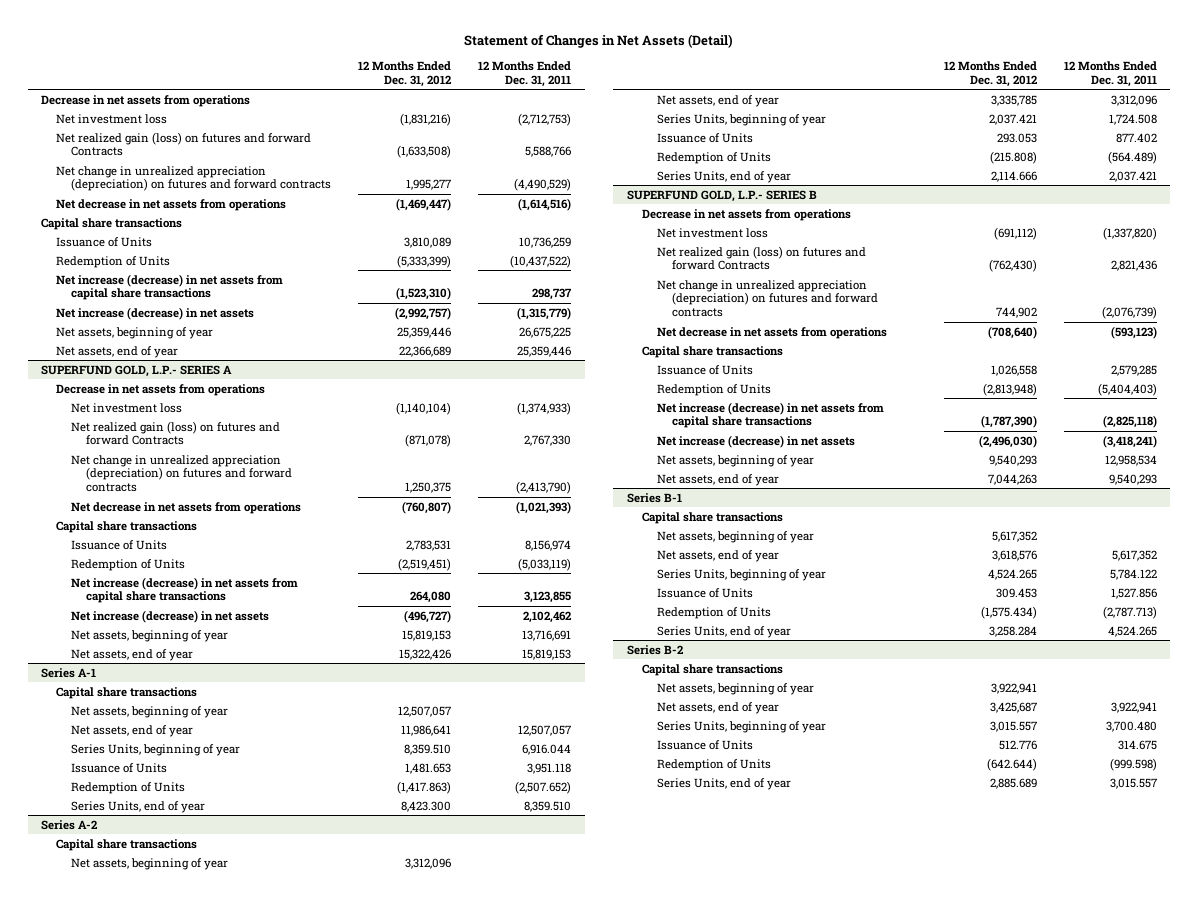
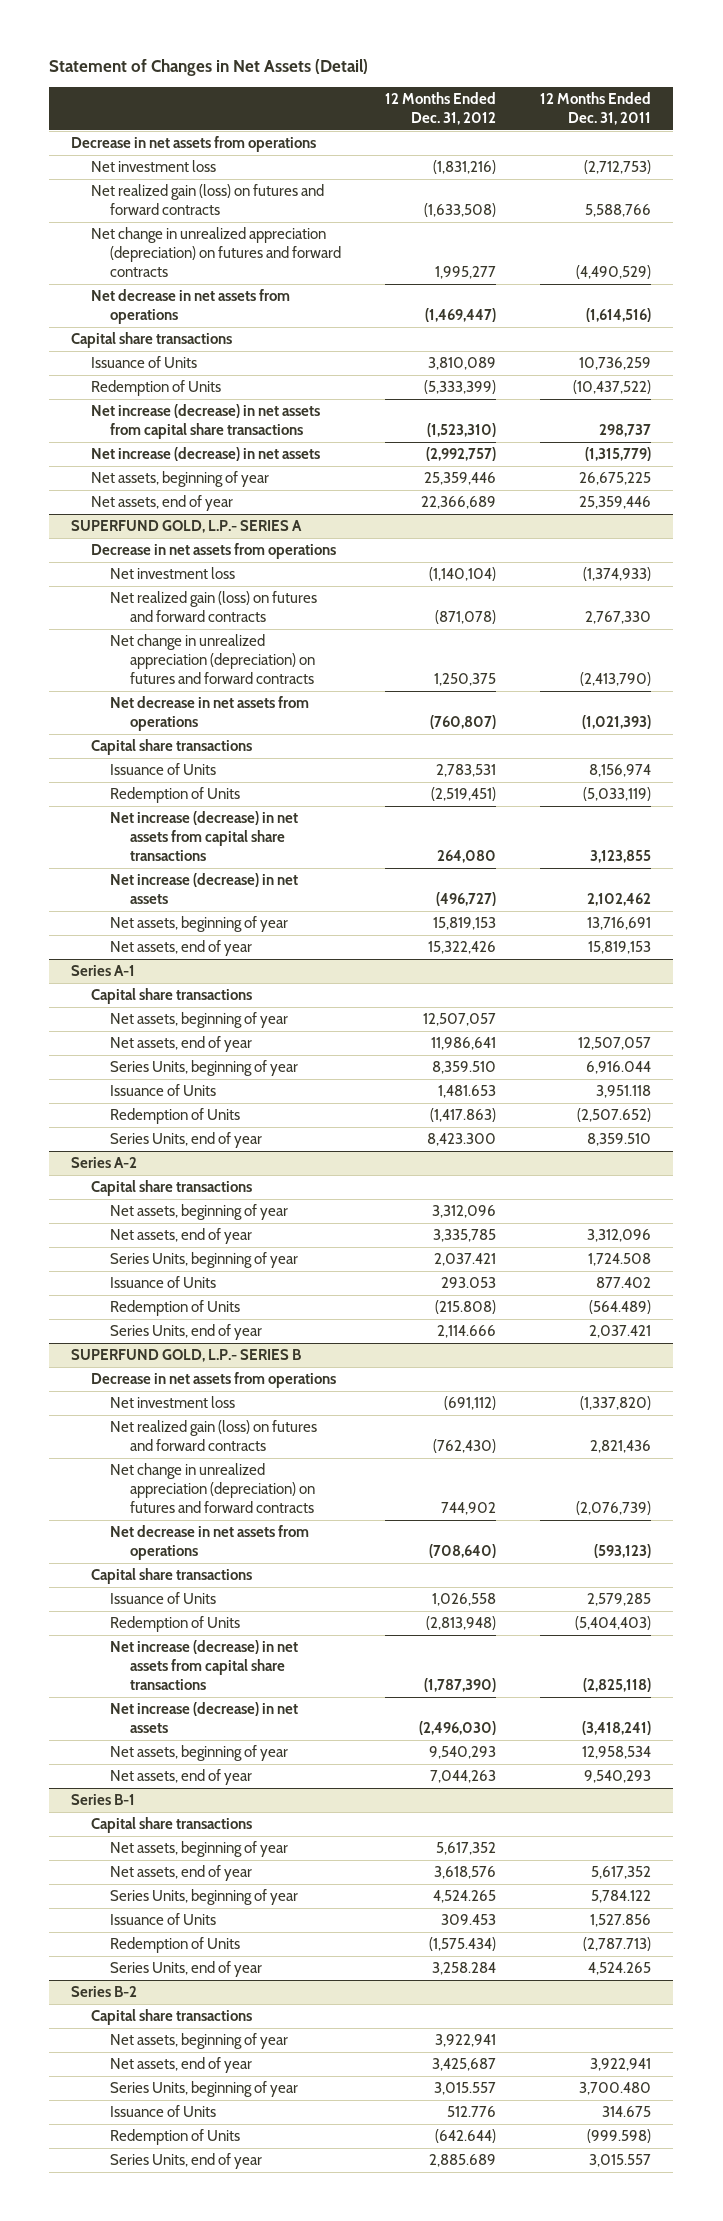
- Net realized gain (loss) on futures and forward Contracts | (1,633,508) | 5,588,766
+ Net realized gain (loss) on futures and forward contracts | (1,633,508) | 5,588,766
@ SUPERFUND GOLD, L.P.- SERIES A
- Net realized gain (loss) on futures and forward Contracts | (871,078) | 2,767,330
+ Net realized gain (loss) on futures and forward contracts | (871,078) | 2,767,330
@ SUPERFUND GOLD, L.P.- SERIES B
- Net realized gain (loss) on futures and forward Contracts | (762,430) | 2,821,436
+ Net realized gain (loss) on futures and forward contracts | (762,430) | 2,821,436

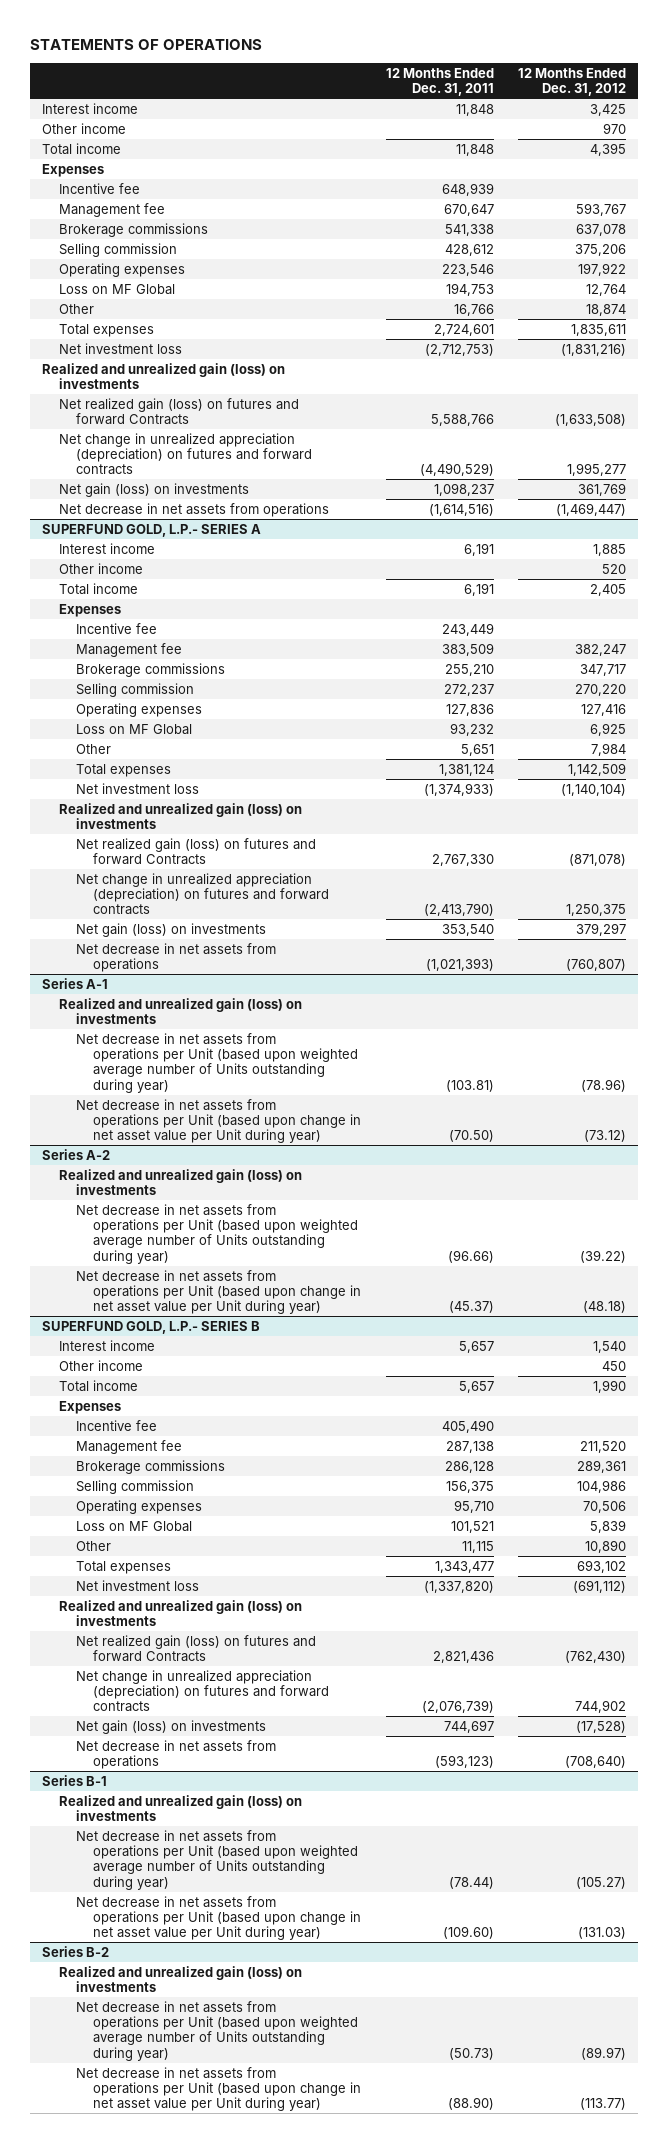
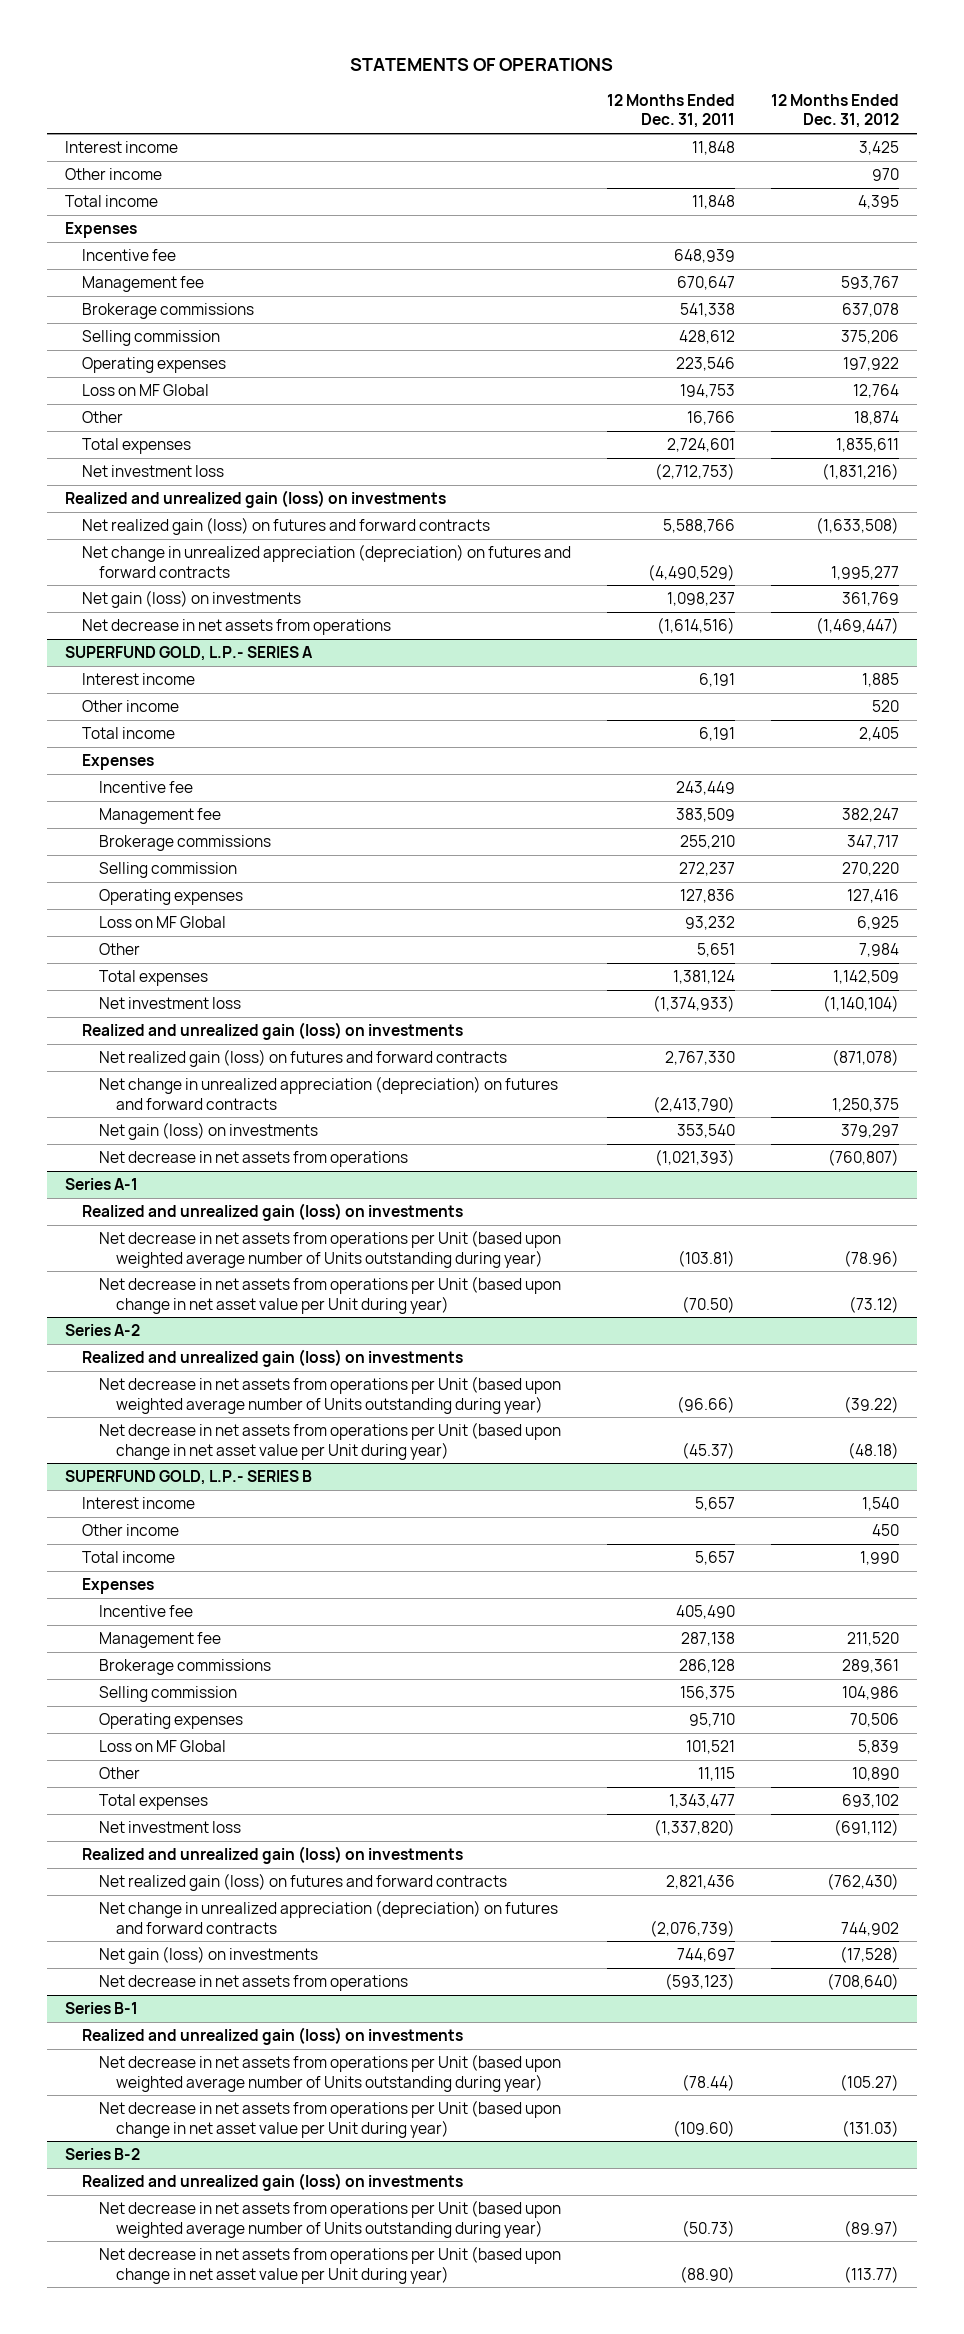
- Net realized gain (loss) on futures and forward Contracts | 5,588,766 | (1,633,508)
+ Net realized gain (loss) on futures and forward contracts | 5,588,766 | (1,633,508)
@ SUPERFUND GOLD, L.P.- SERIES A
- Net realized gain (loss) on futures and forward Contracts | 2,767,330 | (871,078)
+ Net realized gain (loss) on futures and forward contracts | 2,767,330 | (871,078)
@ SUPERFUND GOLD, L.P.- SERIES B
- Net realized gain (loss) on futures and forward Contracts | 2,821,436 | (762,430)
+ Net realized gain (loss) on futures and forward contracts | 2,821,436 | (762,430)

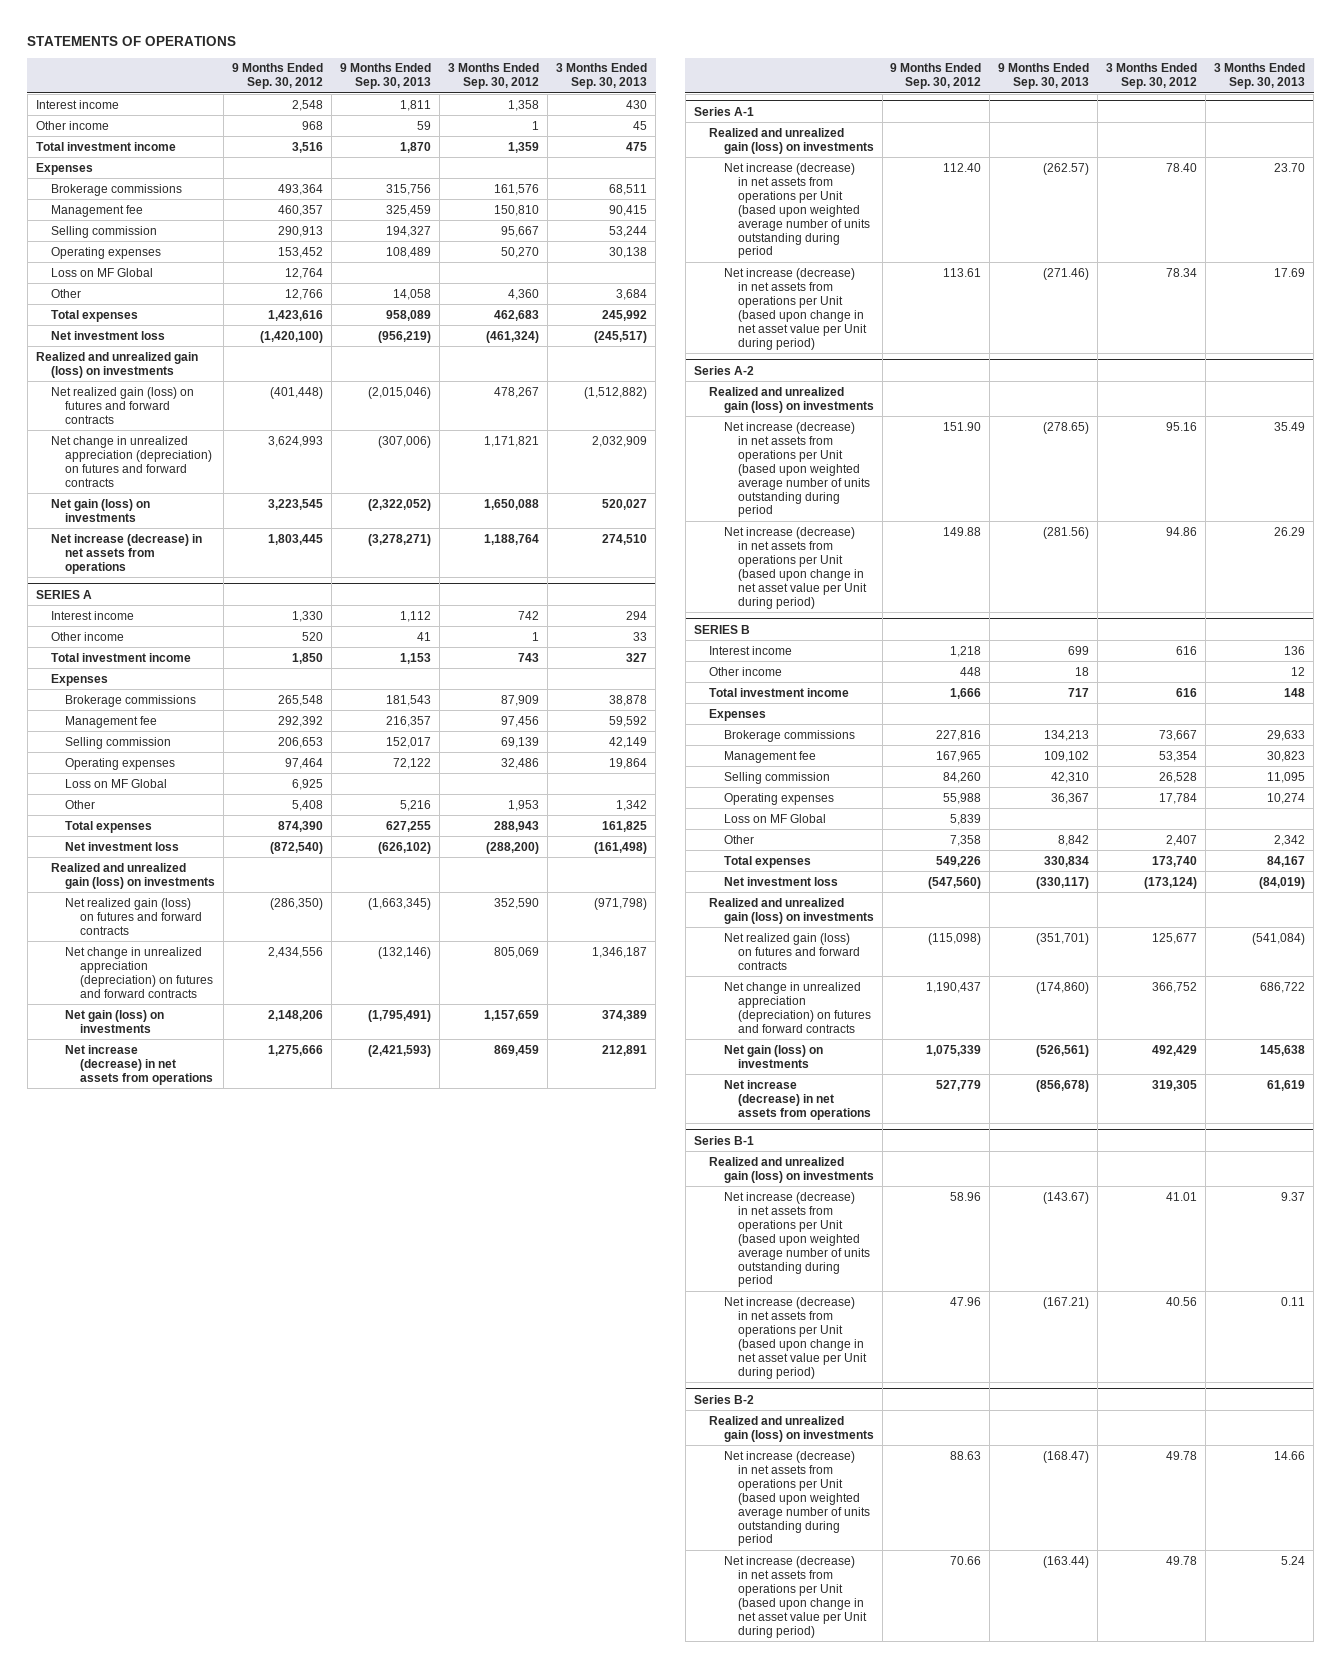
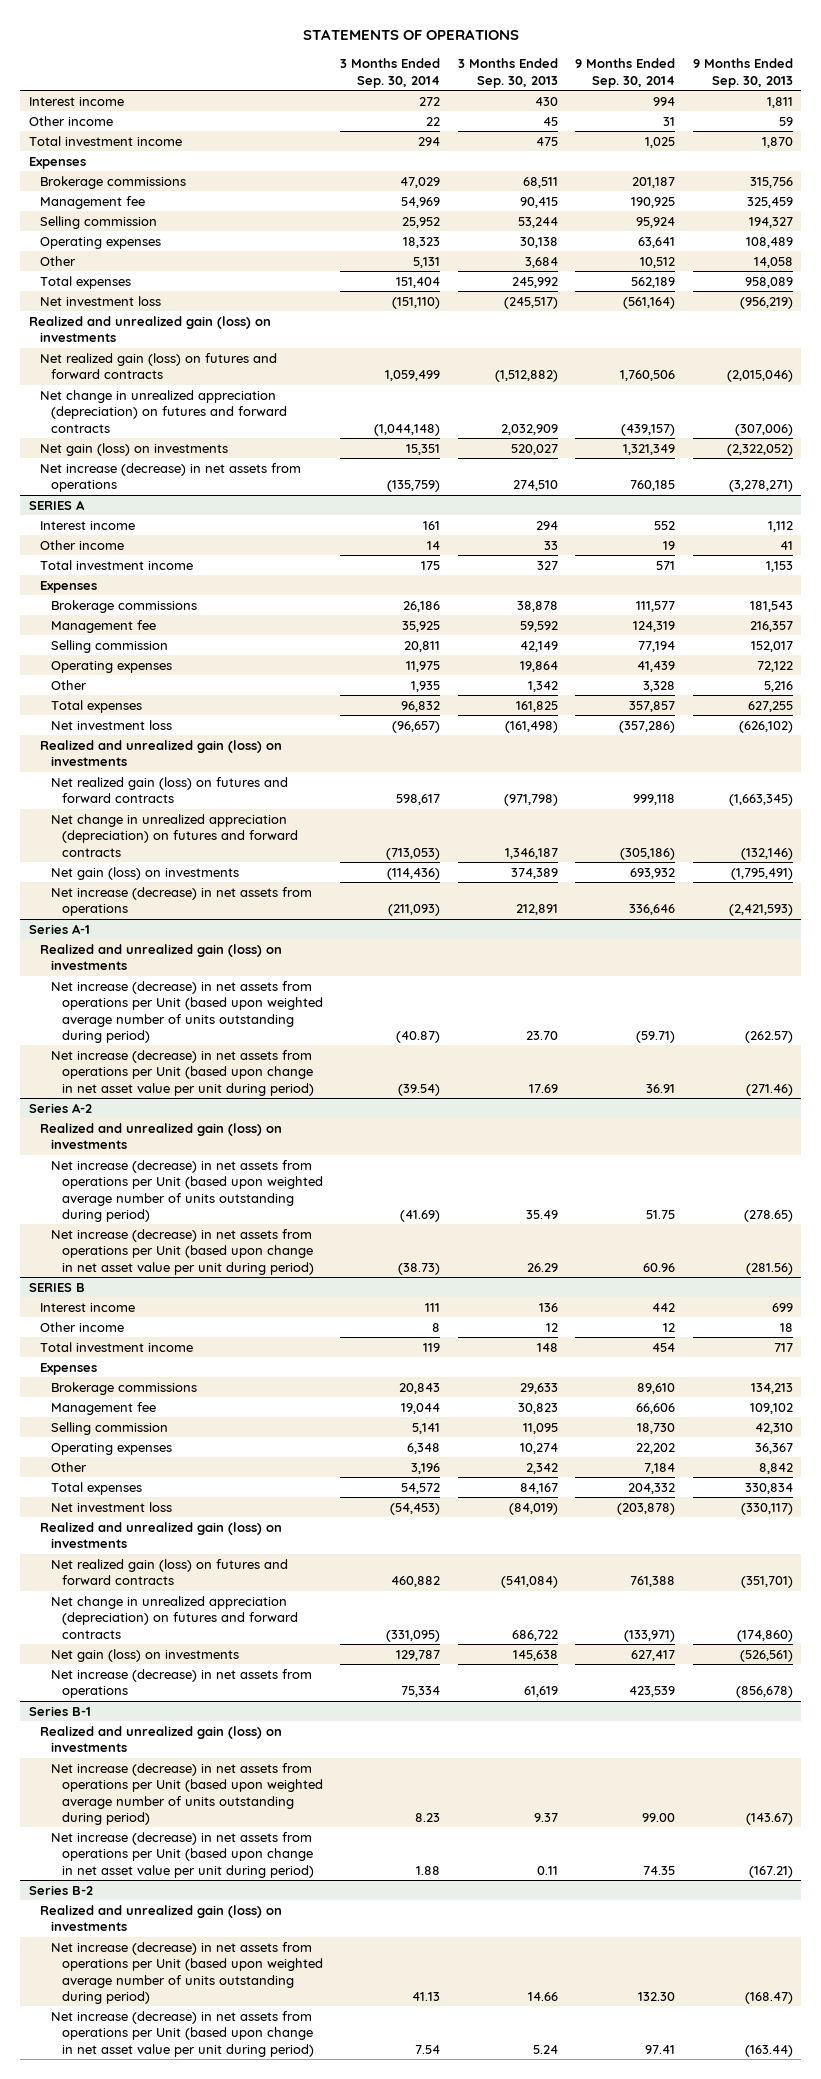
- | 9 Months Ended Sep. 30, 2012 | 9 Months Ended Sep. 30, 2013 | 3 Months Ended Sep. 30, 2012 | 3 Months Ended Sep. 30, 2013
+ | 3 Months Ended Sep. 30, 2014 | 3 Months Ended Sep. 30, 2013 | 9 Months Ended Sep. 30, 2014 | 9 Months Ended Sep. 30, 2013
- Loss on MF Global | 12,764 | | |
@ SERIES A
- Loss on MF Global | 6,925 | | |
@ Series A-1
- Net increase (decrease) in net assets from operations per Unit (based upon weighted average number of units outstanding during period | 112.40 | (262.57) | 78.40 | 23.70
- Net increase (decrease) in net assets from operations per Unit (based upon change in net asset value per Unit during period) | 113.61 | (271.46) | 78.34 | 17.69
+ Net increase (decrease) in net assets from operations per Unit (based upon weighted average number of units outstanding during period) | (40.87) | 23.70 | (59.71) | (262.57)
+ Net increase (decrease) in net assets from operations per Unit (based upon change in net asset value per unit during period) | (39.54) | 17.69 | 36.91 | (271.46)
@ Series A-2
- Net increase (decrease) in net assets from operations per Unit (based upon weighted average number of units outstanding during period | 151.90 | (278.65) | 95.16 | 35.49
- Net increase (decrease) in net assets from operations per Unit (based upon change in net asset value per Unit during period) | 149.88 | (281.56) | 94.86 | 26.29
+ Net increase (decrease) in net assets from operations per Unit (based upon weighted average number of units outstanding during period) | (41.69) | 35.49 | 51.75 | (278.65)
+ Net increase (decrease) in net assets from operations per Unit (based upon change in net asset value per unit during period) | (38.73) | 26.29 | 60.96 | (281.56)
@ SERIES B
- Loss on MF Global | 5,839 | | |
@ Series B-1
- Net increase (decrease) in net assets from operations per Unit (based upon weighted average number of units outstanding during period | 58.96 | (143.67) | 41.01 | 9.37
- Net increase (decrease) in net assets from operations per Unit (based upon change in net asset value per Unit during period) | 47.96 | (167.21) | 40.56 | 0.11
+ Net increase (decrease) in net assets from operations per Unit (based upon weighted average number of units outstanding during period) | 8.23 | 9.37 | 99.00 | (143.67)
+ Net increase (decrease) in net assets from operations per Unit (based upon change in net asset value per unit during period) | 1.88 | 0.11 | 74.35 | (167.21)
@ Series B-2
- Net increase (decrease) in net assets from operations per Unit (based upon weighted average number of units outstanding during period | 88.63 | (168.47) | 49.78 | 14.66
- Net increase (decrease) in net assets from operations per Unit (based upon change in net asset value per Unit during period) | 70.66 | (163.44) | 49.78 | 5.24
+ Net increase (decrease) in net assets from operations per Unit (based upon weighted average number of units outstanding during period) | 41.13 | 14.66 | 132.30 | (168.47)
+ Net increase (decrease) in net assets from operations per Unit (based upon change in net asset value per unit during period) | 7.54 | 5.24 | 97.41 | (163.44)

